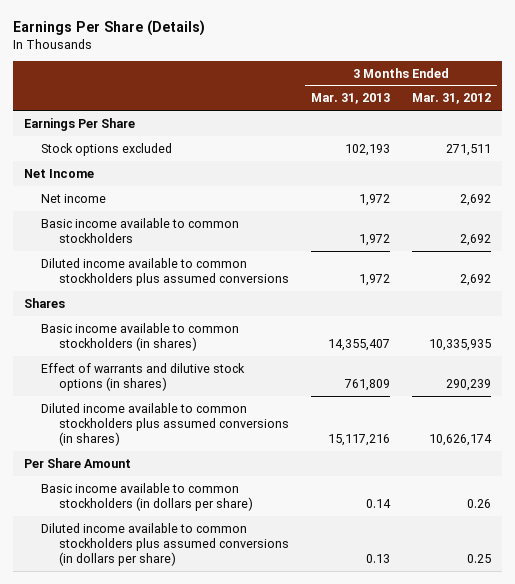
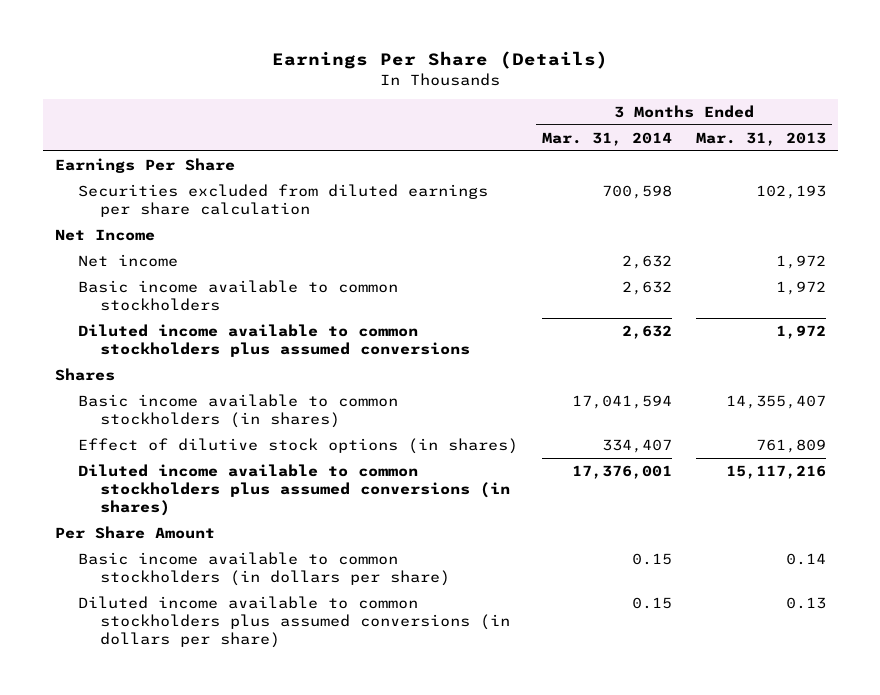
- | 3 Months Ended Mar. 31, 2013 | 3 Months Ended Mar. 31, 2012
+ | 3 Months Ended Mar. 31, 2014 | 3 Months Ended Mar. 31, 2013
- Stock options excluded | 102,193 | 271,511
+ Securities excluded from diluted earnings per share calculation | 700,598 | 102,193
- Effect of warrants and dilutive stock options (in shares) | 761,809 | 290,239
+ Effect of dilutive stock options (in shares) | 334,407 | 761,809

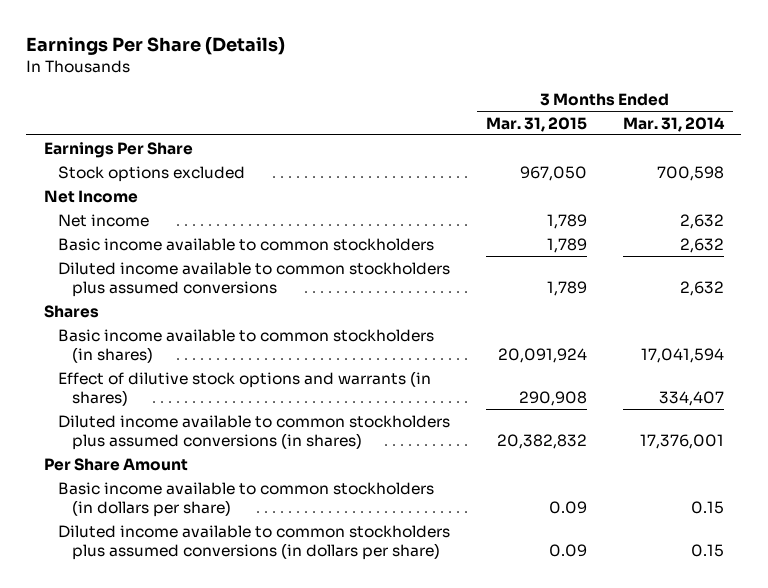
- | 3 Months Ended Mar. 31, 2014 | 3 Months Ended Mar. 31, 2013
+ | 3 Months Ended Mar. 31, 2015 | 3 Months Ended Mar. 31, 2014
- Securities excluded from diluted earnings per share calculation | 700,598 | 102,193
+ Stock options excluded | 967,050 | 700,598
- Effect of dilutive stock options (in shares) | 334,407 | 761,809
+ Effect of dilutive stock options and warrants (in shares) | 290,908 | 334,407

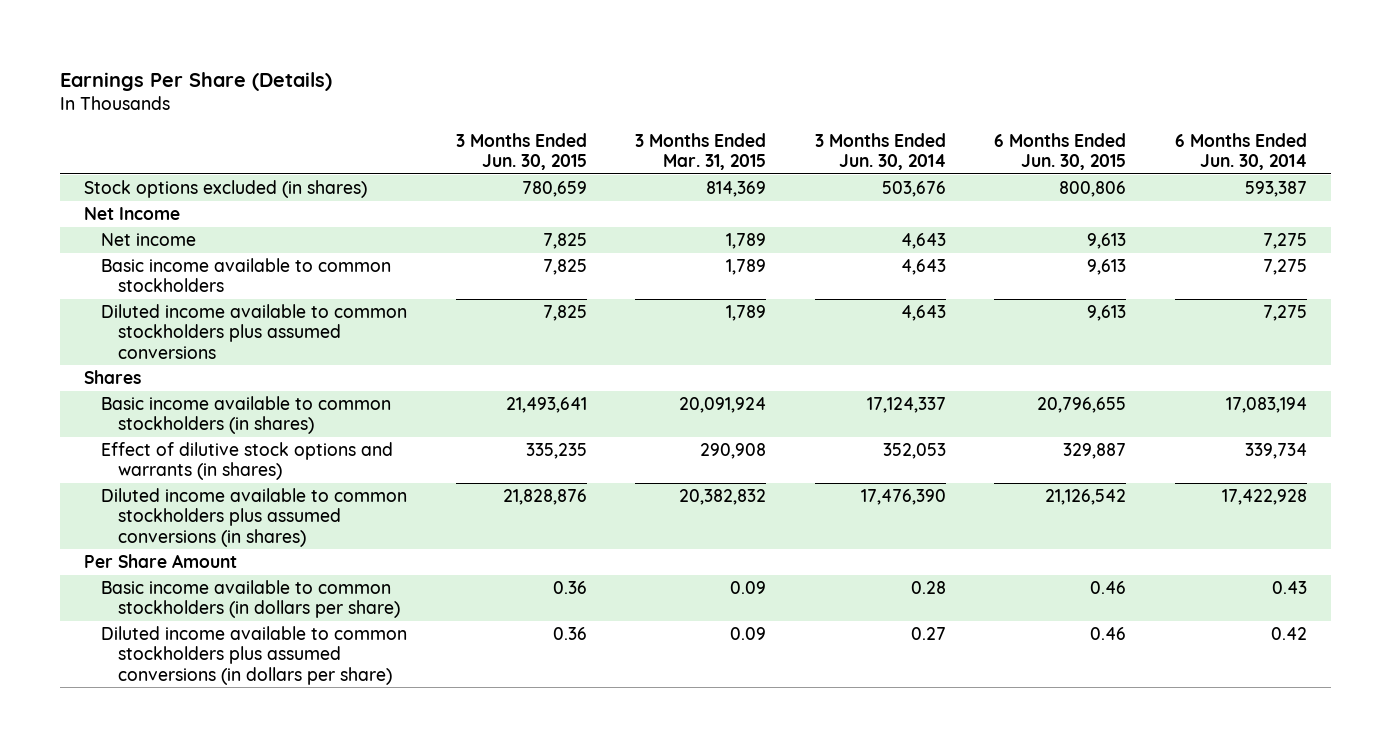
- | 3 Months Ended Mar. 31, 2015 | 3 Months Ended Mar. 31, 2014
+ | 3 Months Ended Jun. 30, 2015 | 3 Months Ended Mar. 31, 2015 | 3 Months Ended Jun. 30, 2014 | 6 Months Ended Jun. 30, 2015 | 6 Months Ended Jun. 30, 2014
- Earnings Per Share
- Stock options excluded | 967,050 | 700,598
+ Stock options excluded (in shares) | 780,659 | 814,369 | 503,676 | 800,806 | 593,387

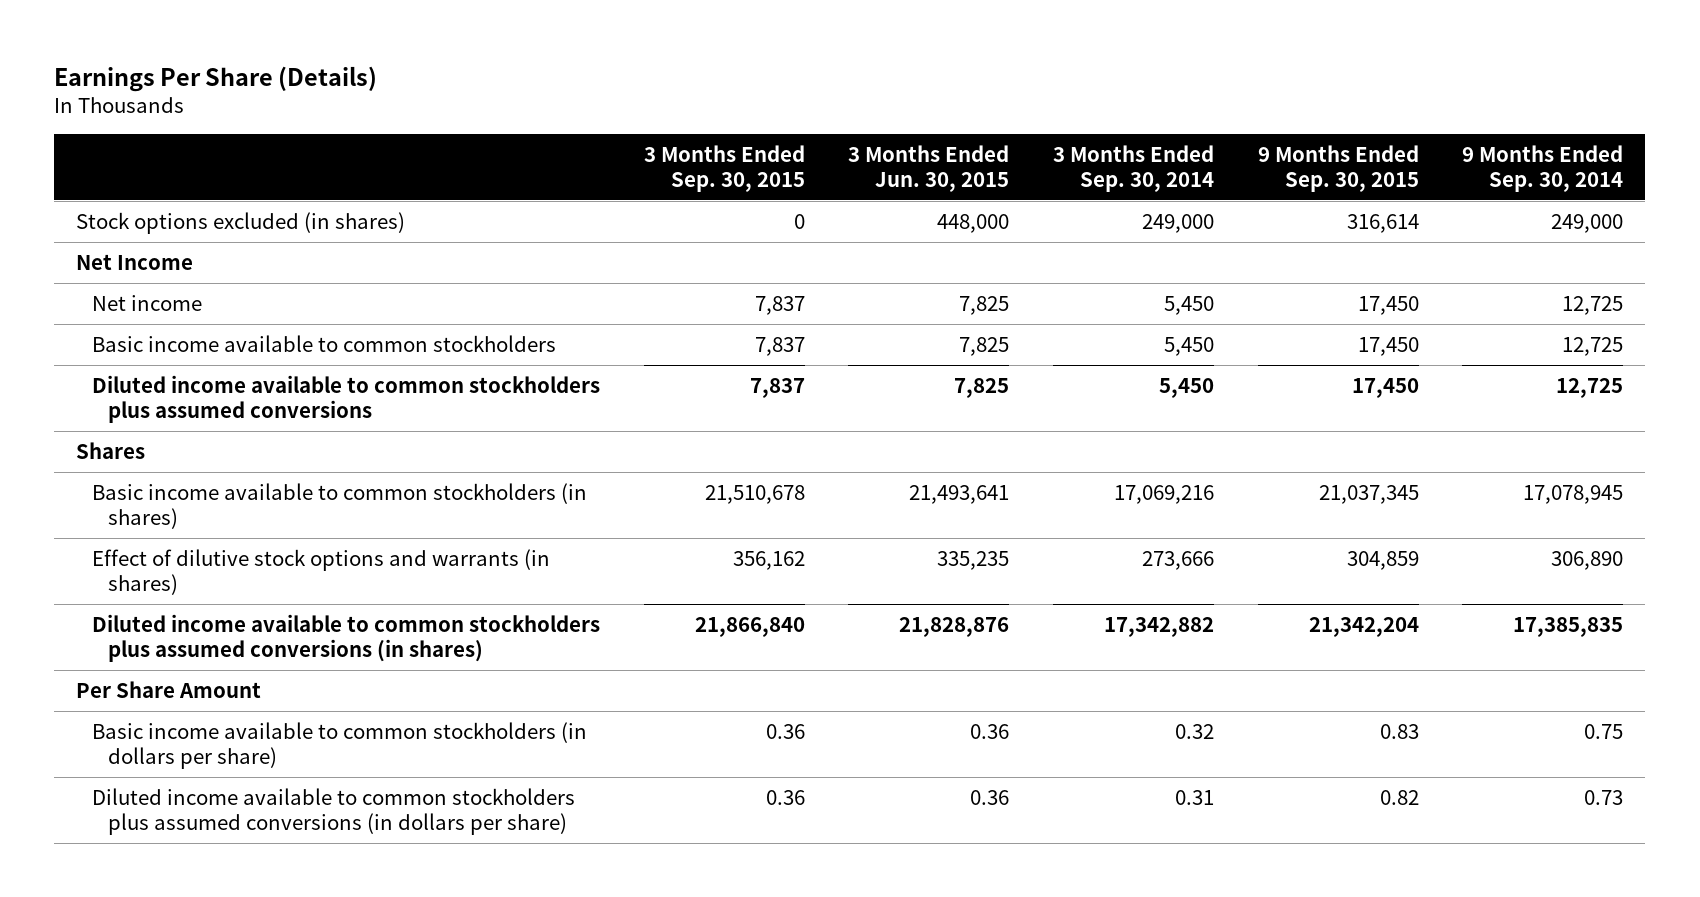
- | 3 Months Ended Jun. 30, 2015 | 3 Months Ended Mar. 31, 2015 | 3 Months Ended Jun. 30, 2014 | 6 Months Ended Jun. 30, 2015 | 6 Months Ended Jun. 30, 2014
+ | 3 Months Ended Sep. 30, 2015 | 3 Months Ended Jun. 30, 2015 | 3 Months Ended Sep. 30, 2014 | 9 Months Ended Sep. 30, 2015 | 9 Months Ended Sep. 30, 2014
- Stock options excluded (in shares) | 780,659 | 814,369 | 503,676 | 800,806 | 593,387
+ Stock options excluded (in shares) | 0 | 448,000 | 249,000 | 316,614 | 249,000

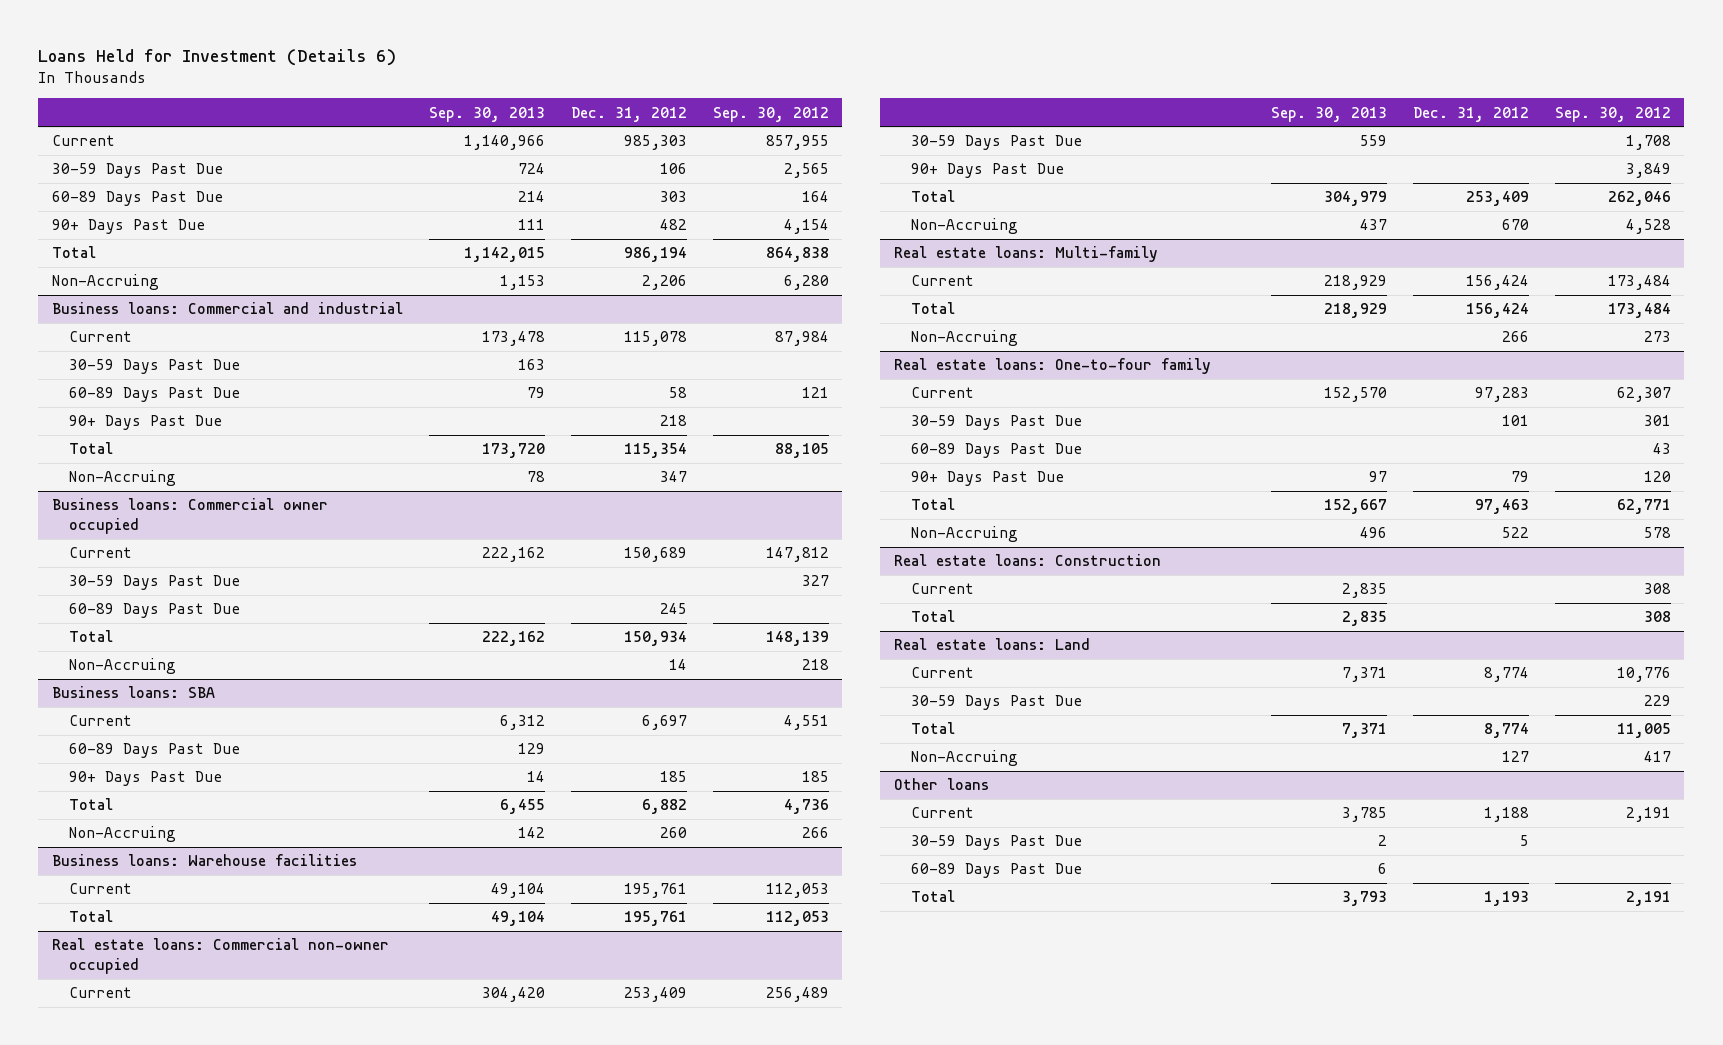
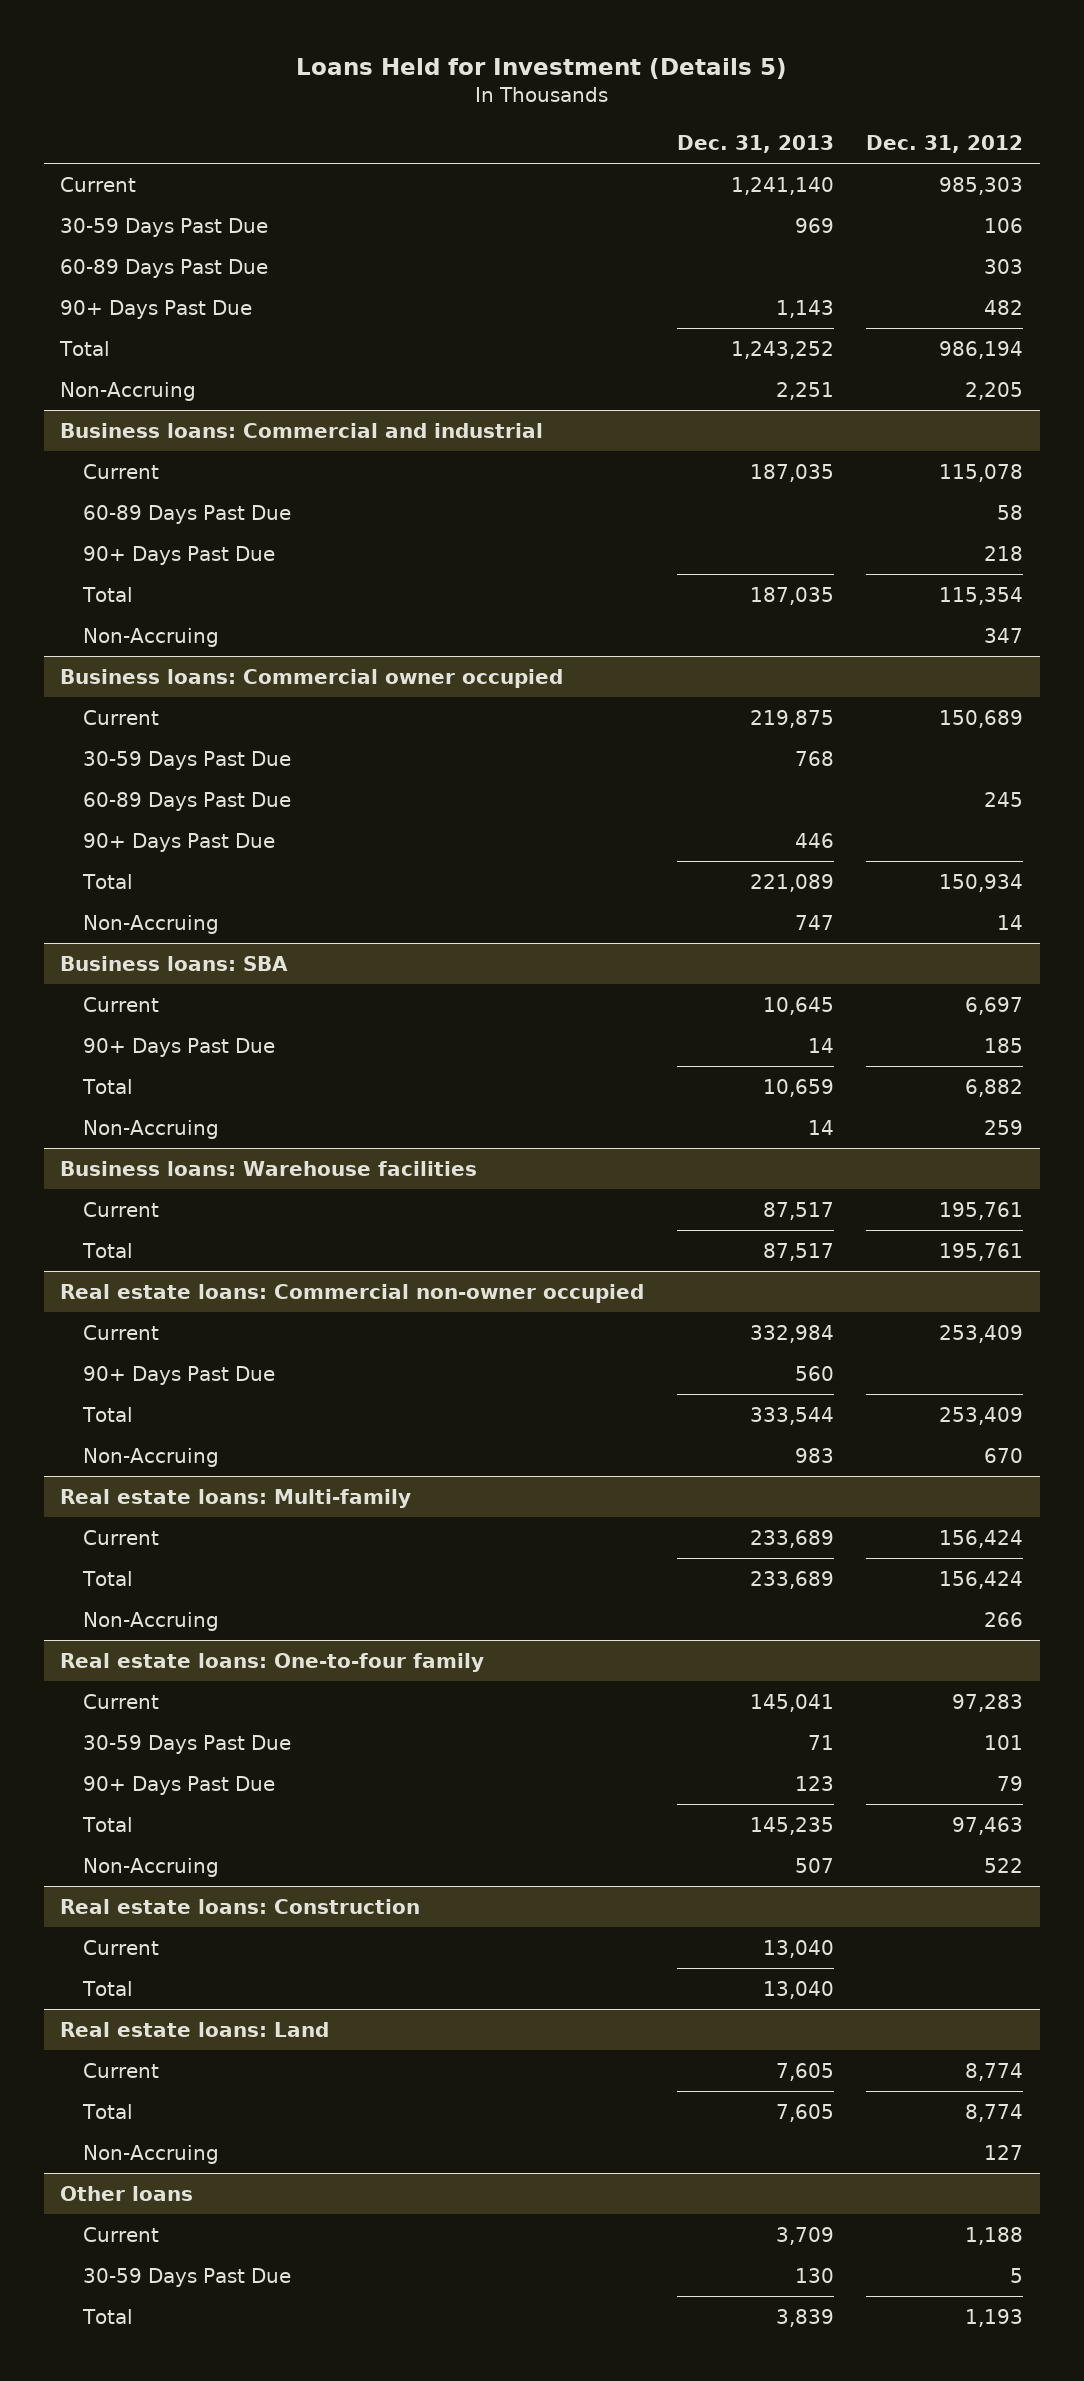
- Loans Held for Investment (Details 6)
+ Loans Held for Investment (Details 5)
- | Sep. 30, 2013 | Dec. 31, 2012 | Sep. 30, 2012
+ | Dec. 31, 2013 | Dec. 31, 2012
- Non-Accruing | 1,153 | 2,206 | 6,280
+ Non-Accruing | 2,251 | 2,205
@ Business loans: Commercial and industrial
- 30-59 Days Past Due | 163 | |
@ Business loans: Commercial owner occupied
+ 90+ Days Past Due | 446 |
@ Business loans: SBA
- 60-89 Days Past Due | 129 | |
- Non-Accruing | 142 | 260 | 266
+ Non-Accruing | 14 | 259
@ Real estate loans: Commercial non-owner occupied
- 30-59 Days Past Due | 559 | | 1,708
@ Real estate loans: One-to-four family
- 60-89 Days Past Due | | | 43
@ Real estate loans: Land
- 30-59 Days Past Due | | | 229
@ Other loans
- 60-89 Days Past Due | 6 | |

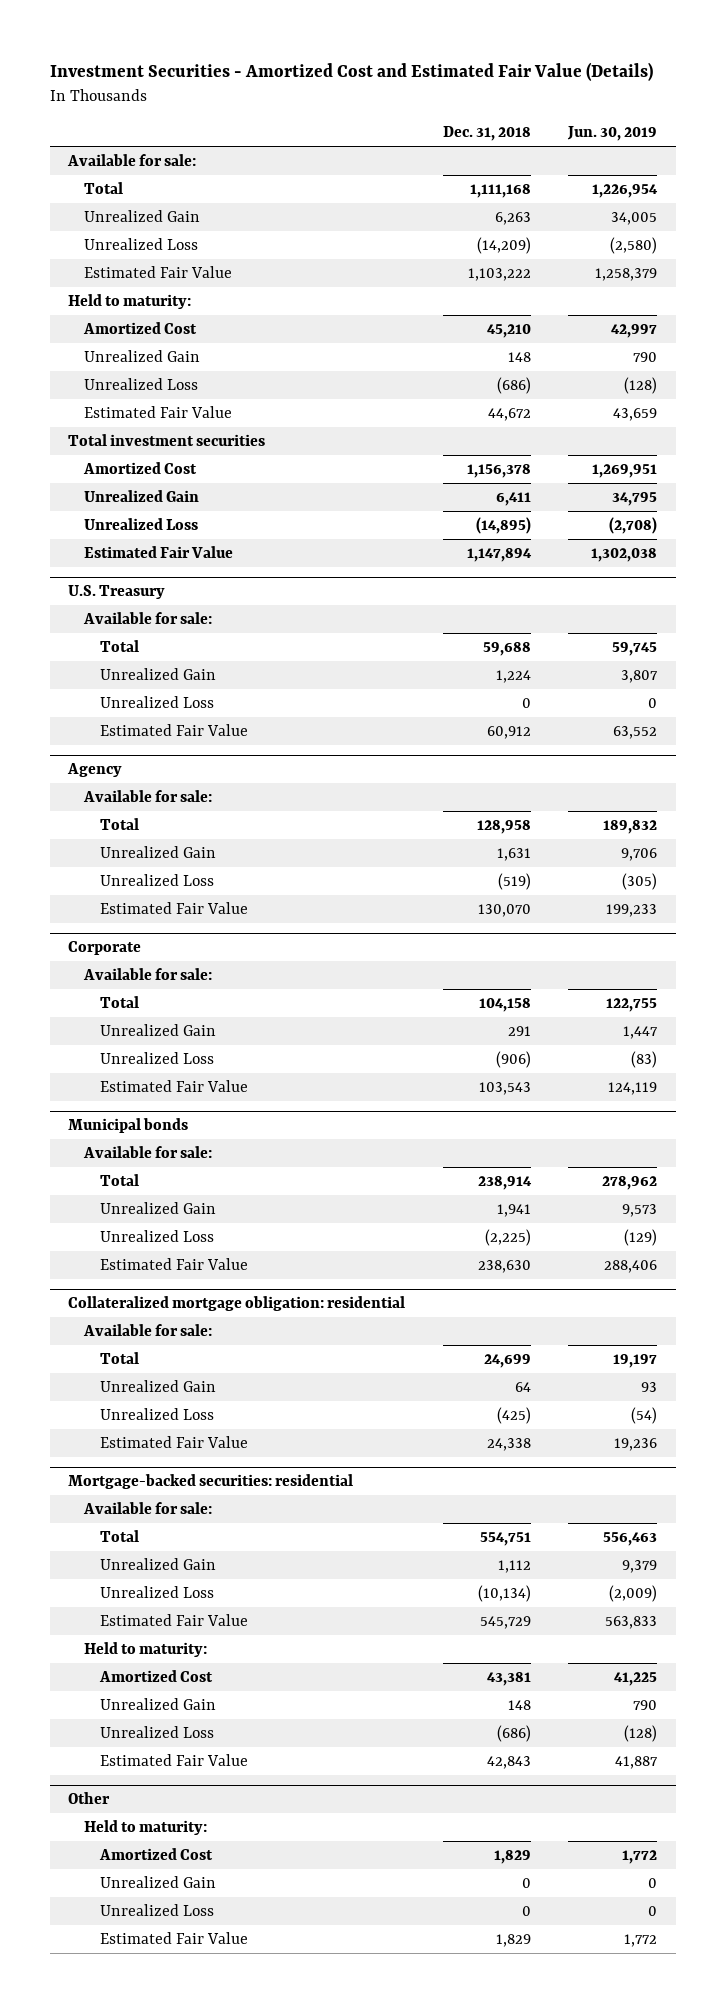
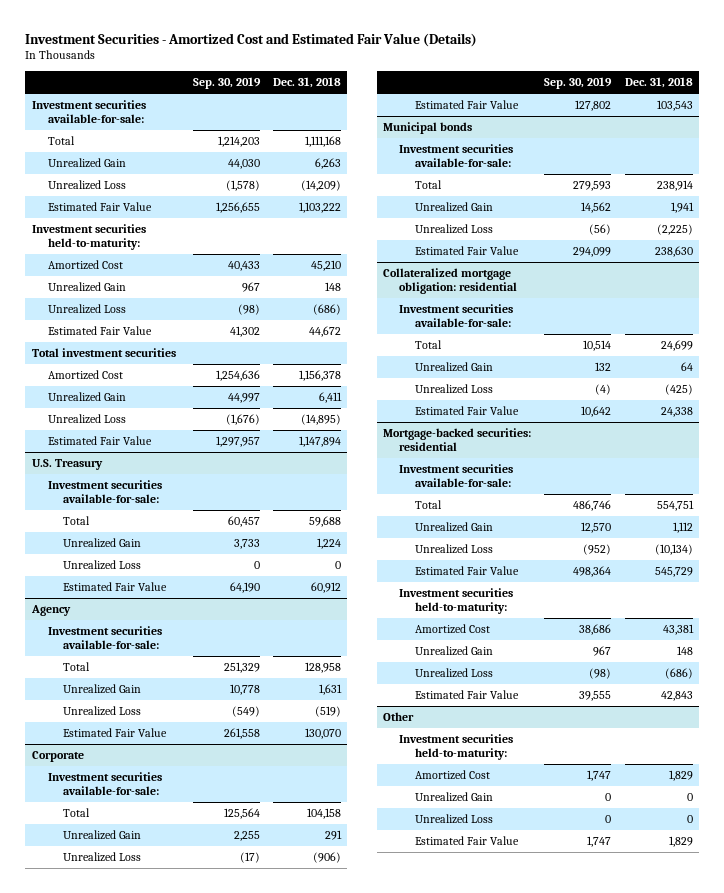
- | Dec. 31, 2018 | Jun. 30, 2019
+ | Sep. 30, 2019 | Dec. 31, 2018
- Available for sale:
+ Investment securities available-for-sale:
- Held to maturity:
+ Investment securities held-to-maturity:
@ U.S. Treasury
- Available for sale:
+ Investment securities available-for-sale:
@ Agency
- Available for sale:
+ Investment securities available-for-sale:
@ Corporate
- Available for sale:
+ Investment securities available-for-sale:
@ Municipal bonds
- Available for sale:
+ Investment securities available-for-sale:
@ Collateralized mortgage obligation: residential
- Available for sale:
+ Investment securities available-for-sale:
@ Mortgage-backed securities: residential
- Available for sale:
+ Investment securities available-for-sale:
- Held to maturity:
+ Investment securities held-to-maturity:
@ Other
- Held to maturity:
+ Investment securities held-to-maturity:

